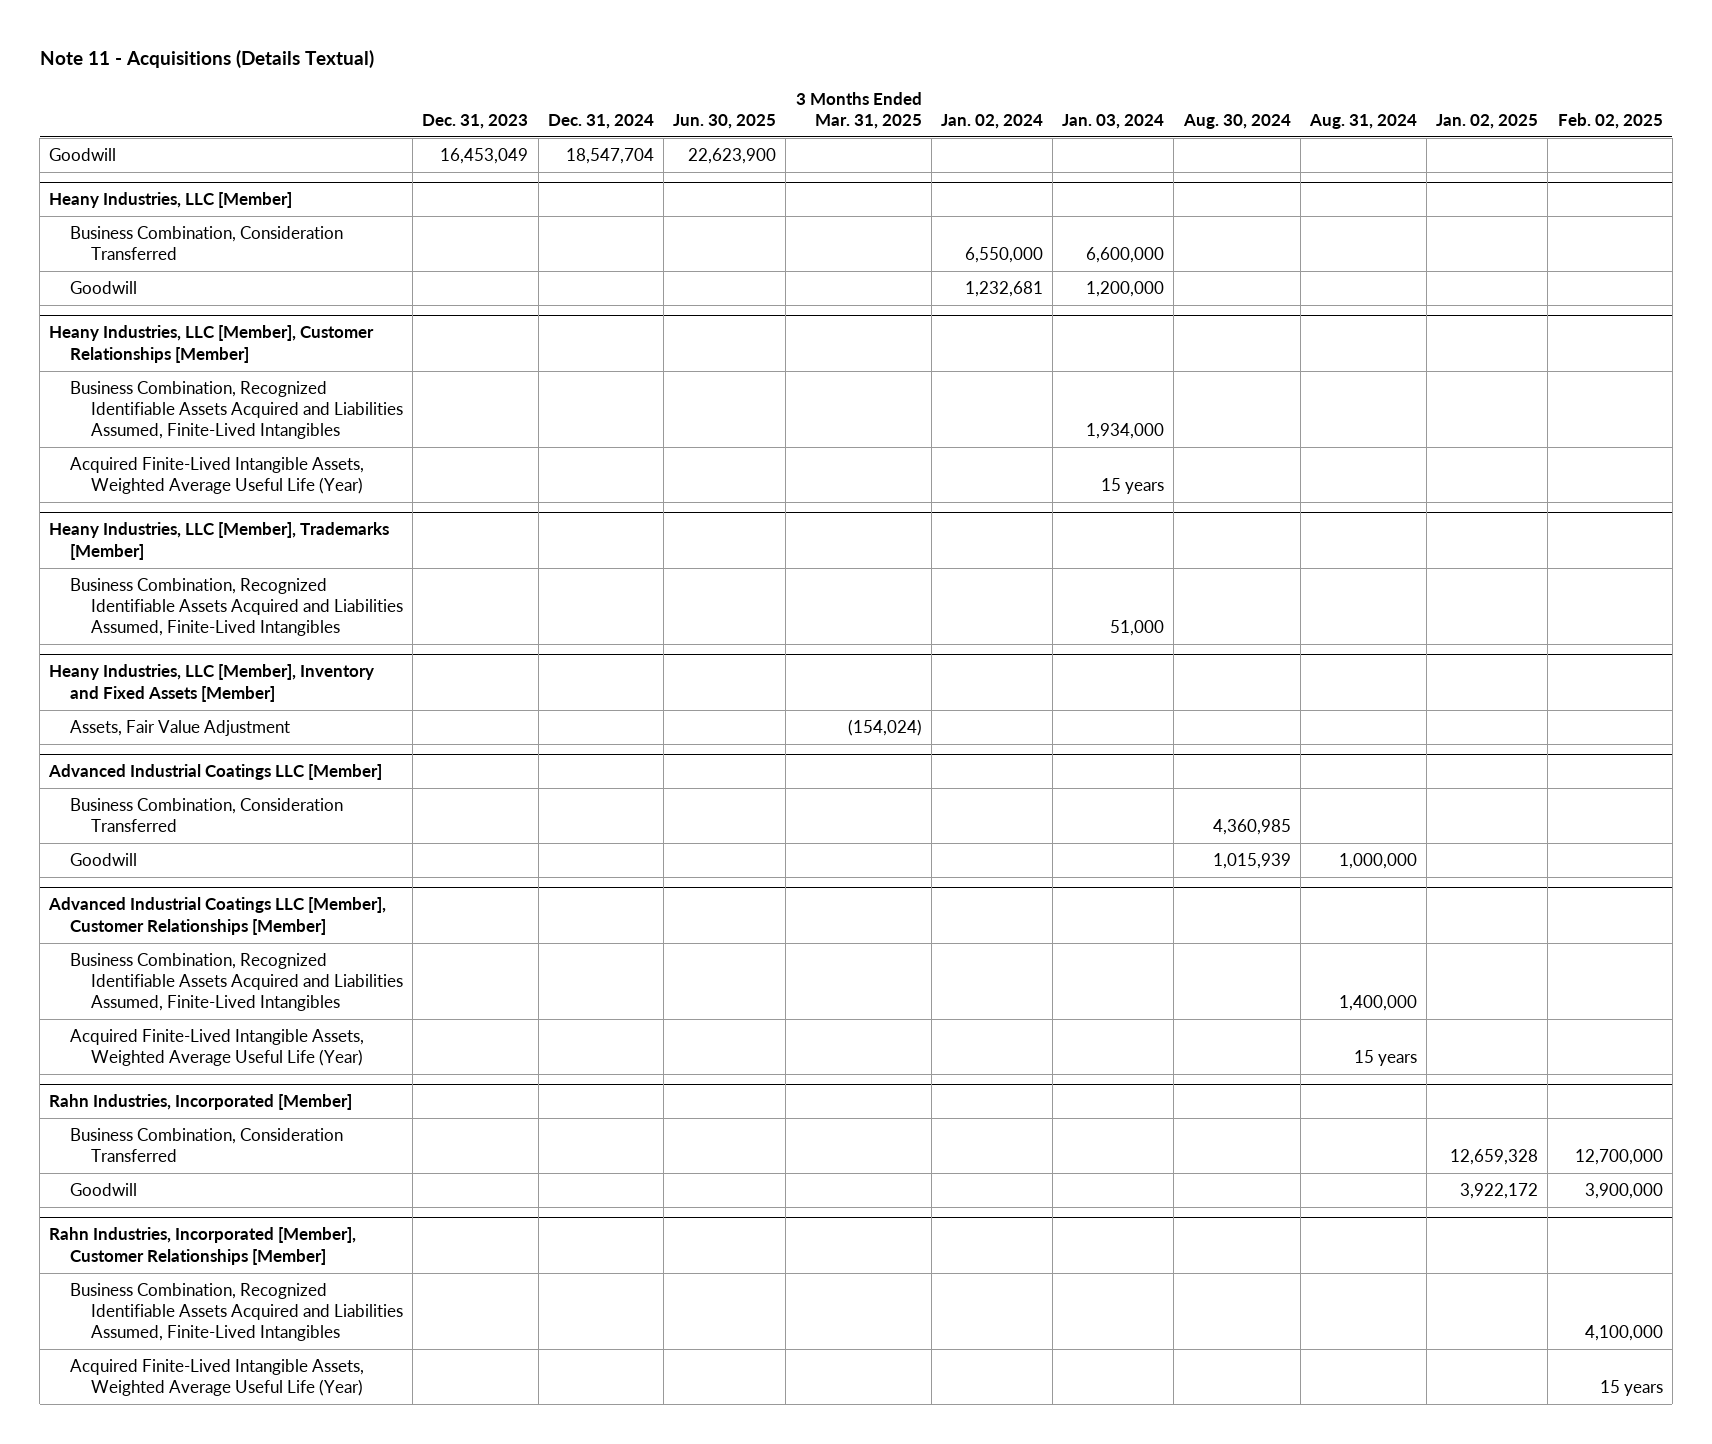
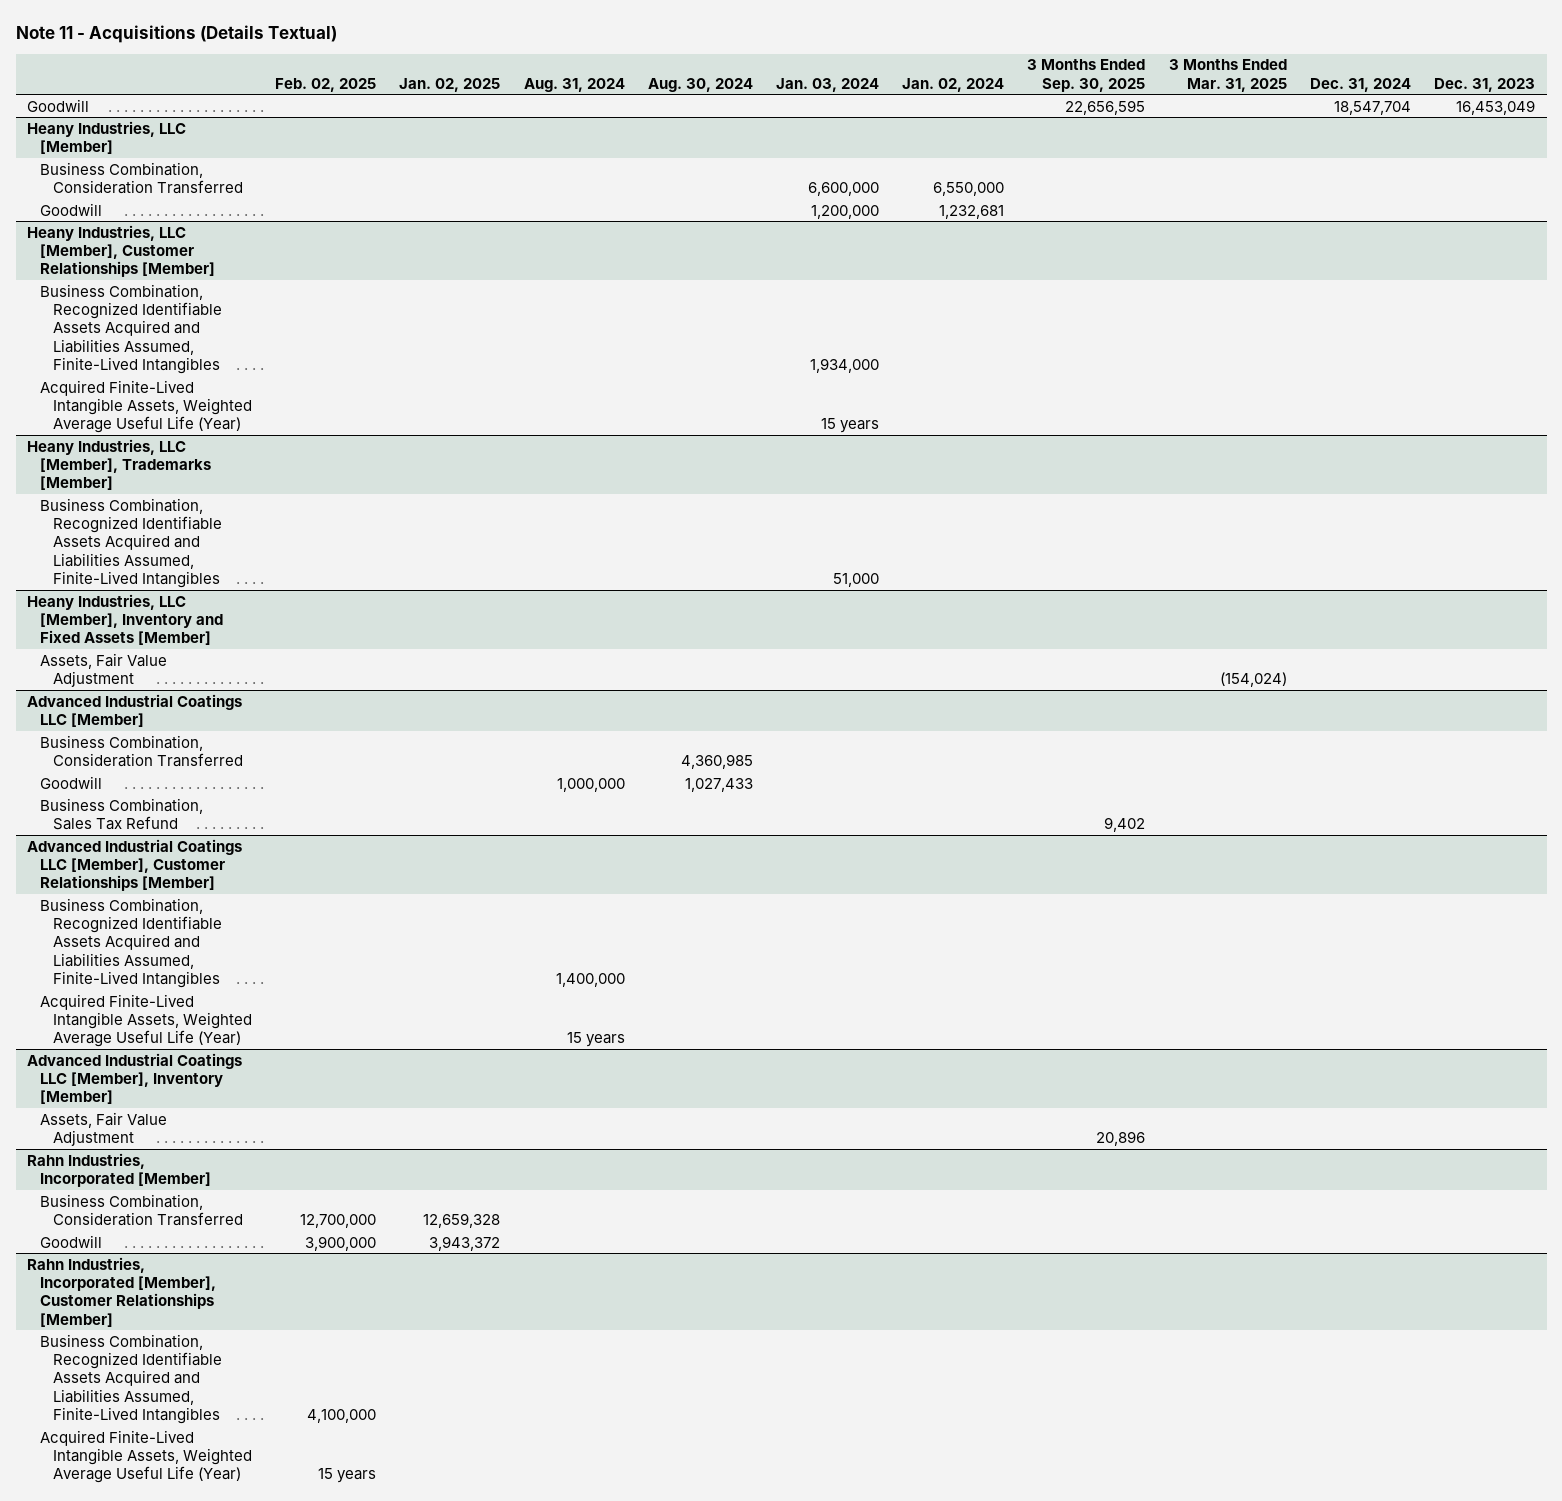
- | Dec. 31, 2023 | Dec. 31, 2024 | Jun. 30, 2025 | 3 Months Ended Mar. 31, 2025 | Jan. 02, 2024 | Jan. 03, 2024 | Aug. 30, 2024 | Aug. 31, 2024 | Jan. 02, 2025 | Feb. 02, 2025
+ | Feb. 02, 2025 | Jan. 02, 2025 | Aug. 31, 2024 | Aug. 30, 2024 | Jan. 03, 2024 | Jan. 02, 2024 | 3 Months Ended Sep. 30, 2025 | 3 Months Ended Mar. 31, 2025 | Dec. 31, 2024 | Dec. 31, 2023
@ Advanced Industrial Coatings LLC [Member]
- Goodwill | | | | | | | 1,015,939 | 1,000,000 | |
+ Goodwill | | | 1,000,000 | 1,027,433 | | | | | |
+ Business Combination, Sales Tax Refund | | | | | | | 9,402 | | |
+ Advanced Industrial Coatings LLC [Member], Inventory [Member]
+ Assets, Fair Value Adjustment | | | | | | | 20,896 | | |
@ Rahn Industries, Incorporated [Member]
- Goodwill | | | | | | | | | 3,922,172 | 3,900,000
+ Goodwill | 3,900,000 | 3,943,372 | | | | | | | |

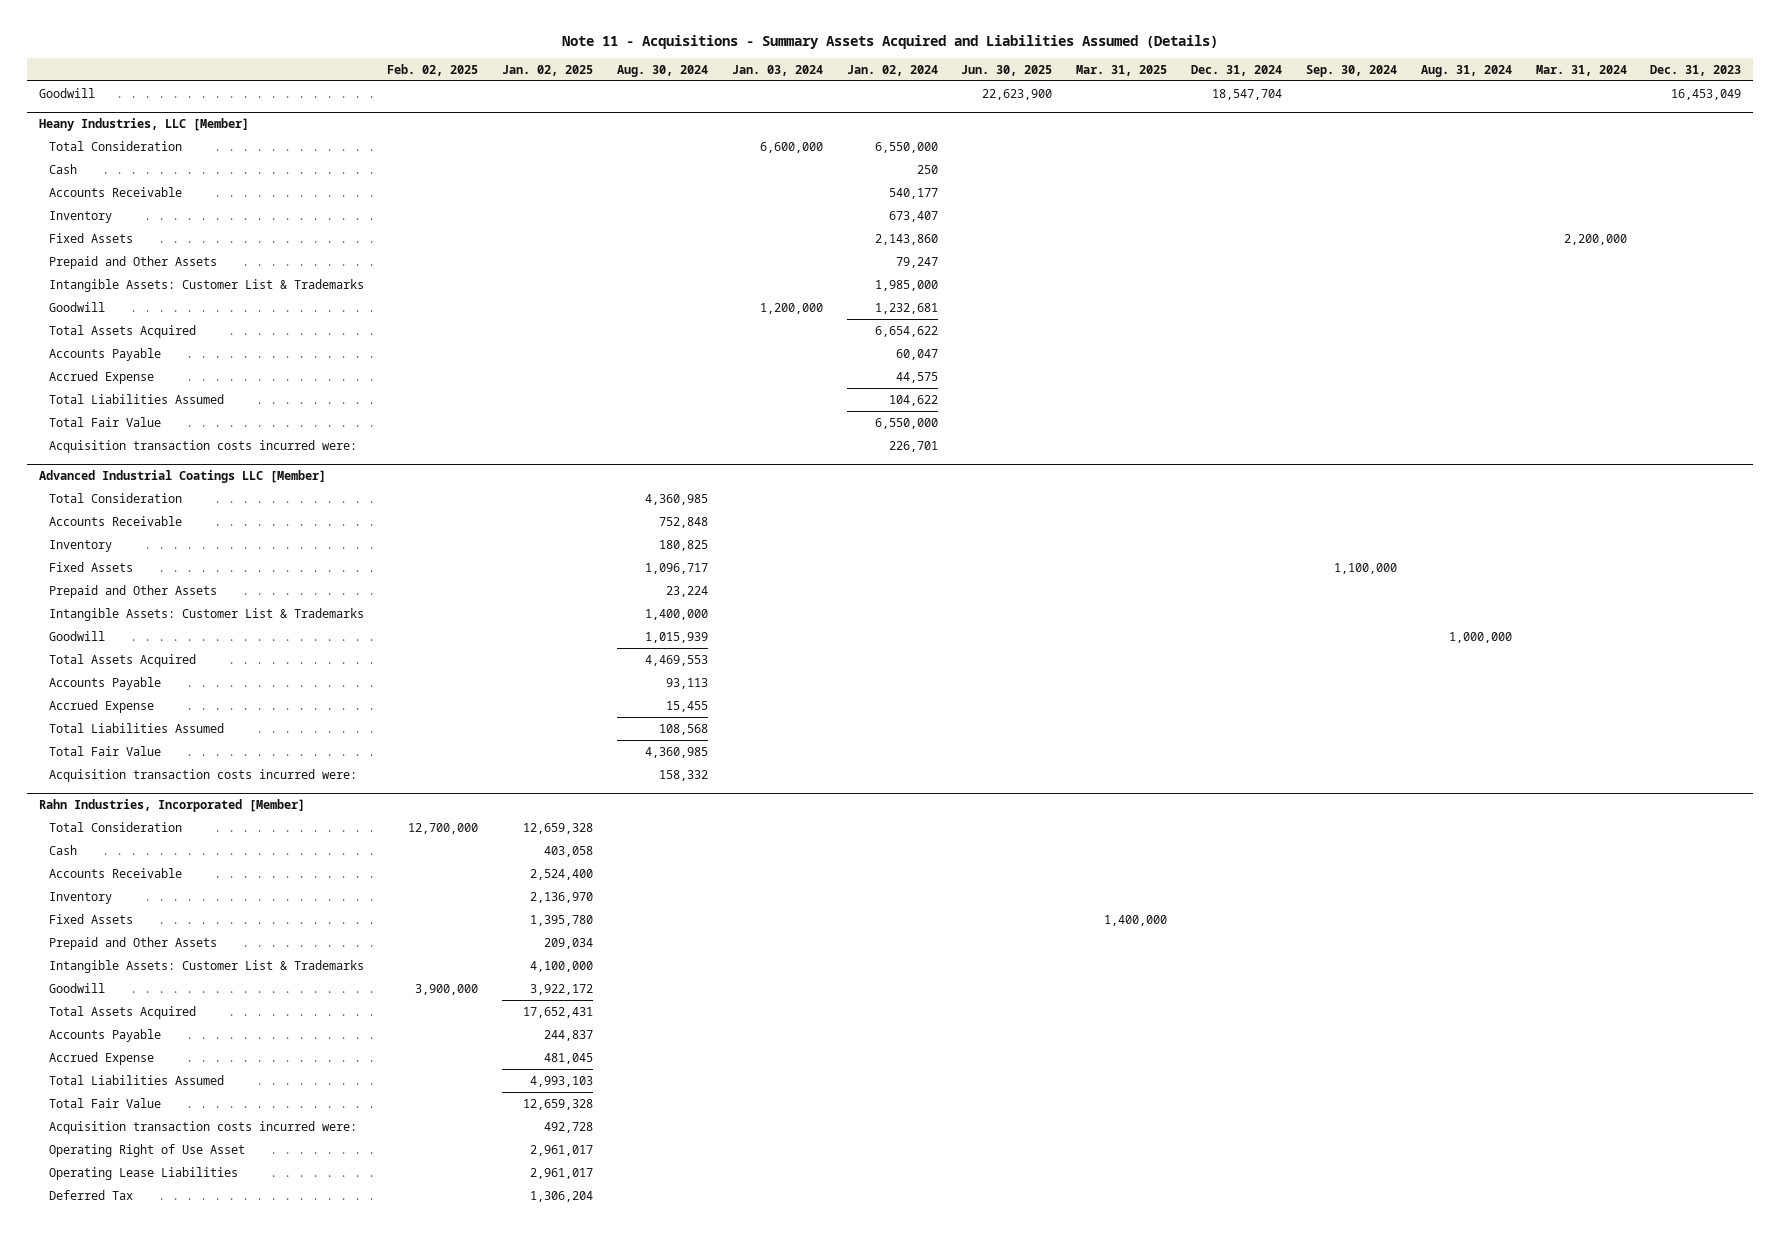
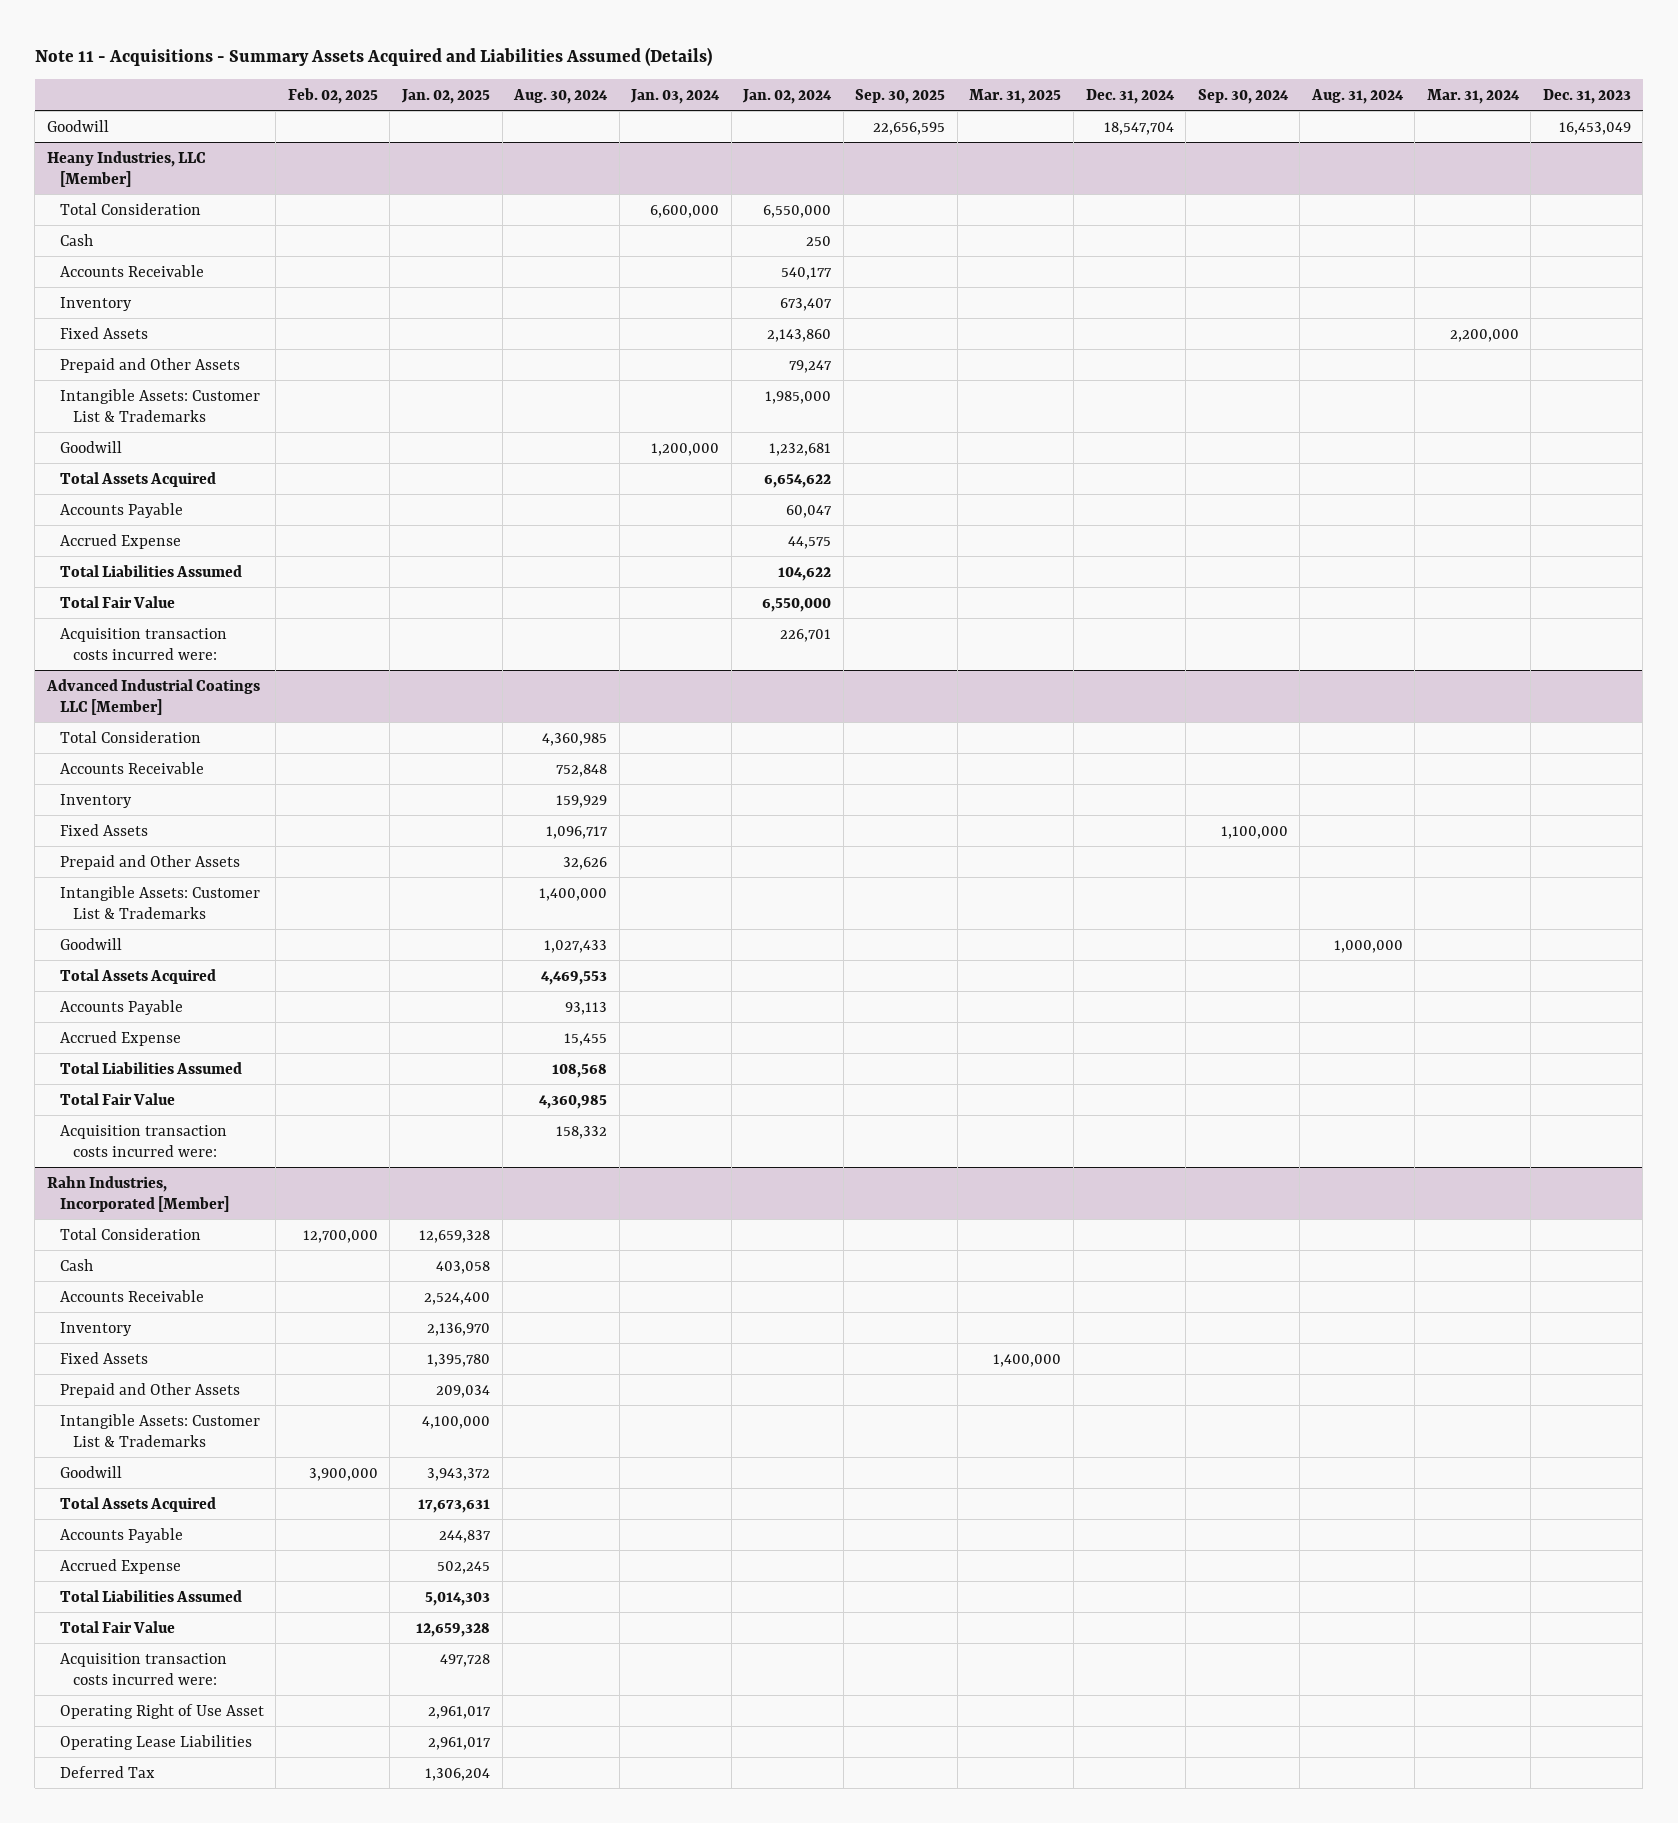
- | Feb. 02, 2025 | Jan. 02, 2025 | Aug. 30, 2024 | Jan. 03, 2024 | Jan. 02, 2024 | Jun. 30, 2025 | Mar. 31, 2025 | Dec. 31, 2024 | Sep. 30, 2024 | Aug. 31, 2024 | Mar. 31, 2024 | Dec. 31, 2023
+ | Feb. 02, 2025 | Jan. 02, 2025 | Aug. 30, 2024 | Jan. 03, 2024 | Jan. 02, 2024 | Sep. 30, 2025 | Mar. 31, 2025 | Dec. 31, 2024 | Sep. 30, 2024 | Aug. 31, 2024 | Mar. 31, 2024 | Dec. 31, 2023
@ Advanced Industrial Coatings LLC [Member]
- Inventory | | | 180,825 | | | | | | | | |
+ Inventory | | | 159,929 | | | | | | | | |
- Prepaid and Other Assets | | | 23,224 | | | | | | | | |
+ Prepaid and Other Assets | | | 32,626 | | | | | | | | |
- Goodwill | | | 1,015,939 | | | | | | | 1,000,000 | |
+ Goodwill | | | 1,027,433 | | | | | | | 1,000,000 | |
@ Rahn Industries, Incorporated [Member]
- Goodwill | 3,900,000 | 3,922,172 | | | | | | | | | |
- Total Assets Acquired | | 17,652,431 | | | | | | | | | |
+ Goodwill | 3,900,000 | 3,943,372 | | | | | | | | | |
+ Total Assets Acquired | | 17,673,631 | | | | | | | | | |
- Accrued Expense | | 481,045 | | | | | | | | | |
- Total Liabilities Assumed | | 4,993,103 | | | | | | | | | |
+ Accrued Expense | | 502,245 | | | | | | | | | |
+ Total Liabilities Assumed | | 5,014,303 | | | | | | | | | |
- Acquisition transaction costs incurred were: | | 492,728 | | | | | | | | | |
+ Acquisition transaction costs incurred were: | | 497,728 | | | | | | | | | |

